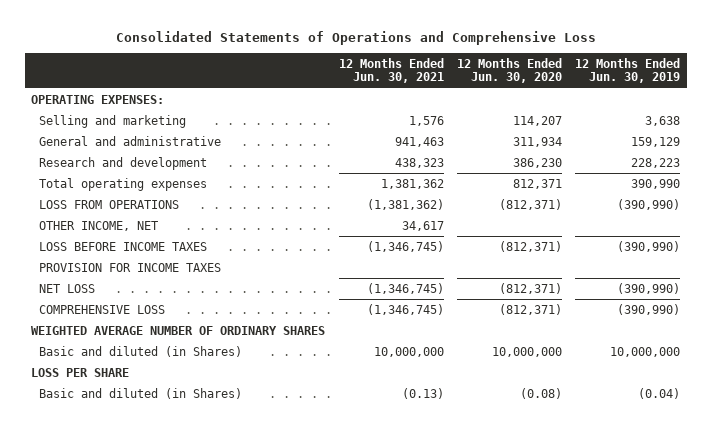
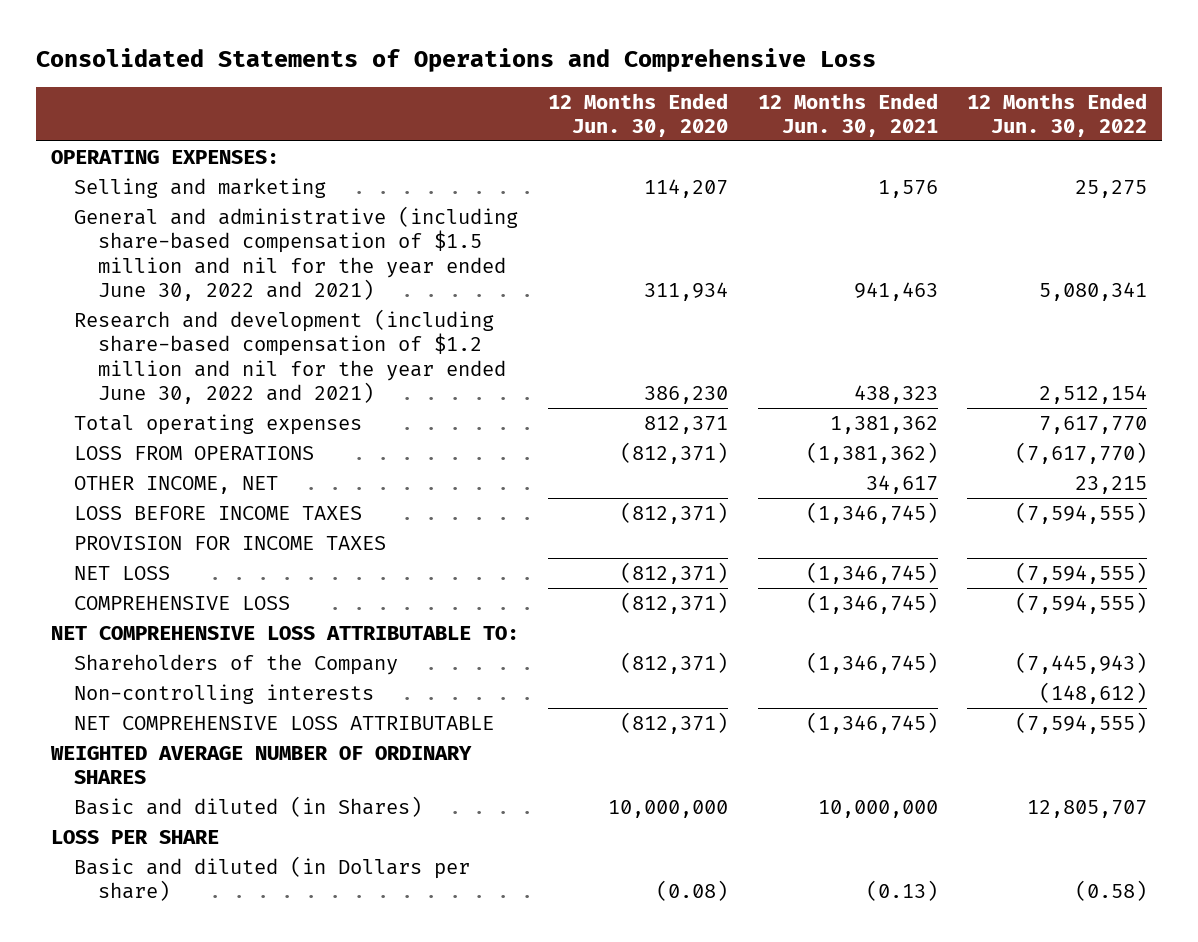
- | 12 Months Ended Jun. 30, 2021 | 12 Months Ended Jun. 30, 2020 | 12 Months Ended Jun. 30, 2019
+ | 12 Months Ended Jun. 30, 2020 | 12 Months Ended Jun. 30, 2021 | 12 Months Ended Jun. 30, 2022
- General and administrative | 941,463 | 311,934 | 159,129
- Research and development | 438,323 | 386,230 | 228,223
+ General and administrative (including share-based compensation of $1.5 million and nil for the year ended June 30, 2022 and 2021) | 311,934 | 941,463 | 5,080,341
+ Research and development (including share-based compensation of $1.2 million and nil for the year ended June 30, 2022 and 2021) | 386,230 | 438,323 | 2,512,154
+ NET COMPREHENSIVE LOSS ATTRIBUTABLE TO:
+ Shareholders of the Company | (812,371) | (1,346,745) | (7,445,943)
+ Non-controlling interests | | | (148,612)
+ NET COMPREHENSIVE LOSS ATTRIBUTABLE | (812,371) | (1,346,745) | (7,594,555)
- Basic and diluted (in Shares) | (0.13) | (0.08) | (0.04)
+ Basic and diluted (in Dollars per share) | (0.08) | (0.13) | (0.58)

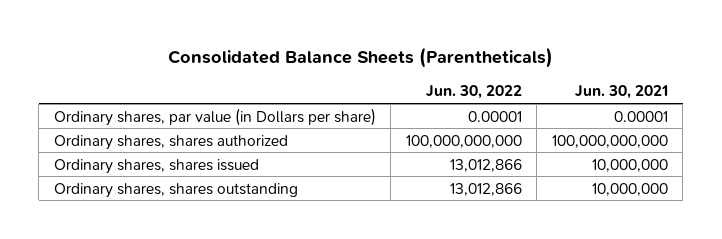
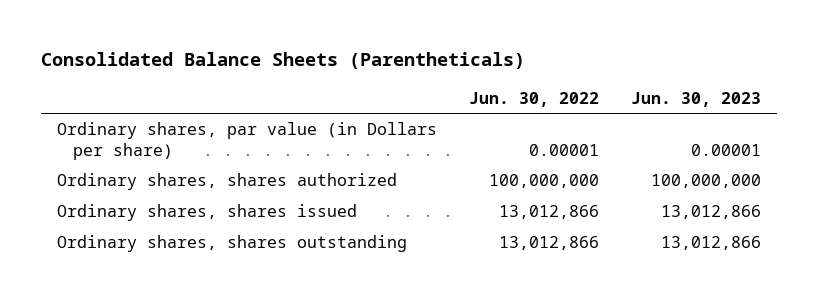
- | Jun. 30, 2022 | Jun. 30, 2021
+ | Jun. 30, 2022 | Jun. 30, 2023
- Ordinary shares, shares authorized | 100,000,000,000 | 100,000,000,000
+ Ordinary shares, shares authorized | 100,000,000 | 100,000,000

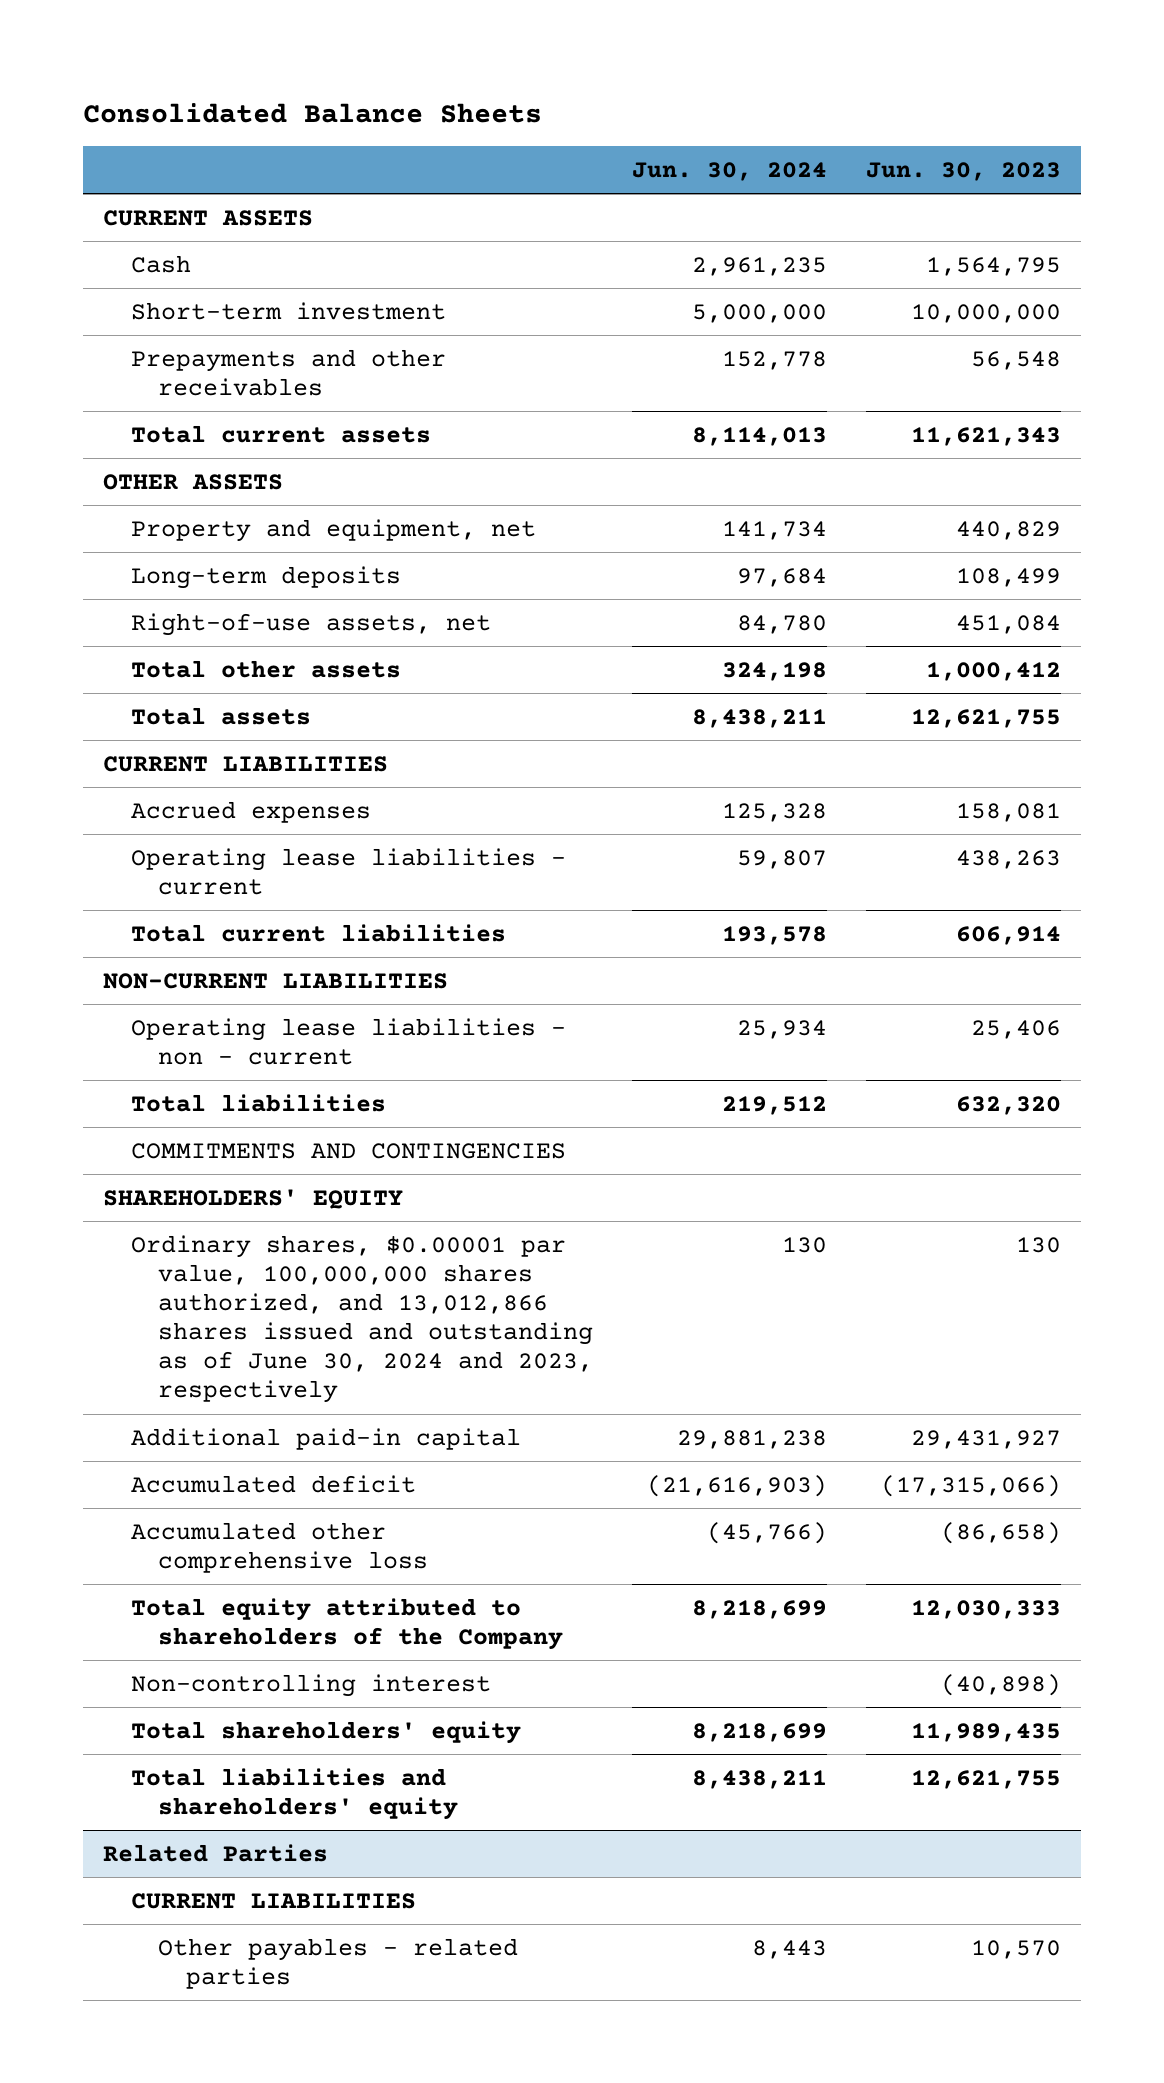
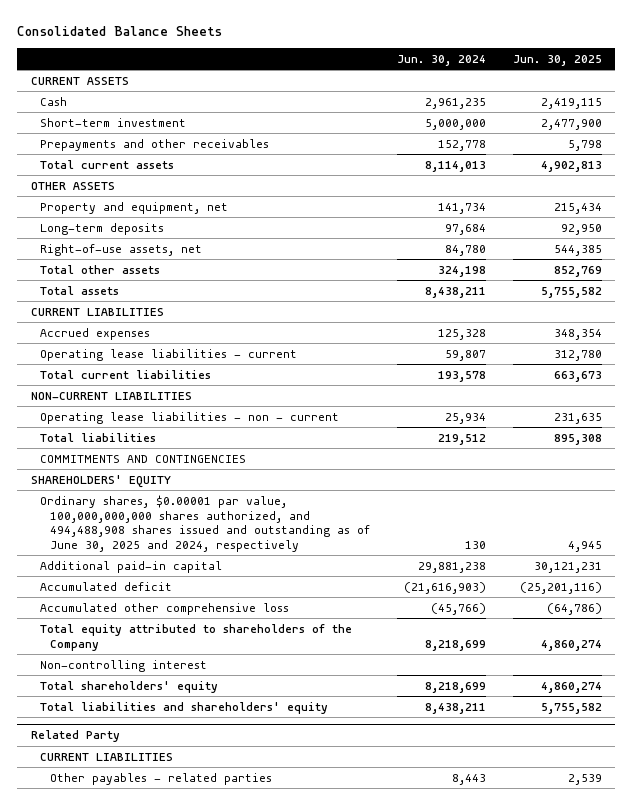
- | Jun. 30, 2024 | Jun. 30, 2023
+ | Jun. 30, 2024 | Jun. 30, 2025
- Ordinary shares, $0.00001 par value, 100,000,000 shares authorized, and 13,012,866 shares issued and outstanding as of June 30, 2024 and 2023, respectively | 130 | 130
+ Ordinary shares, $0.00001 par value, 100,000,000,000 shares authorized, and 494,488,908 shares issued and outstanding as of June 30, 2025 and 2024, respectively | 130 | 4,945
- Related Parties
+ Related Party

